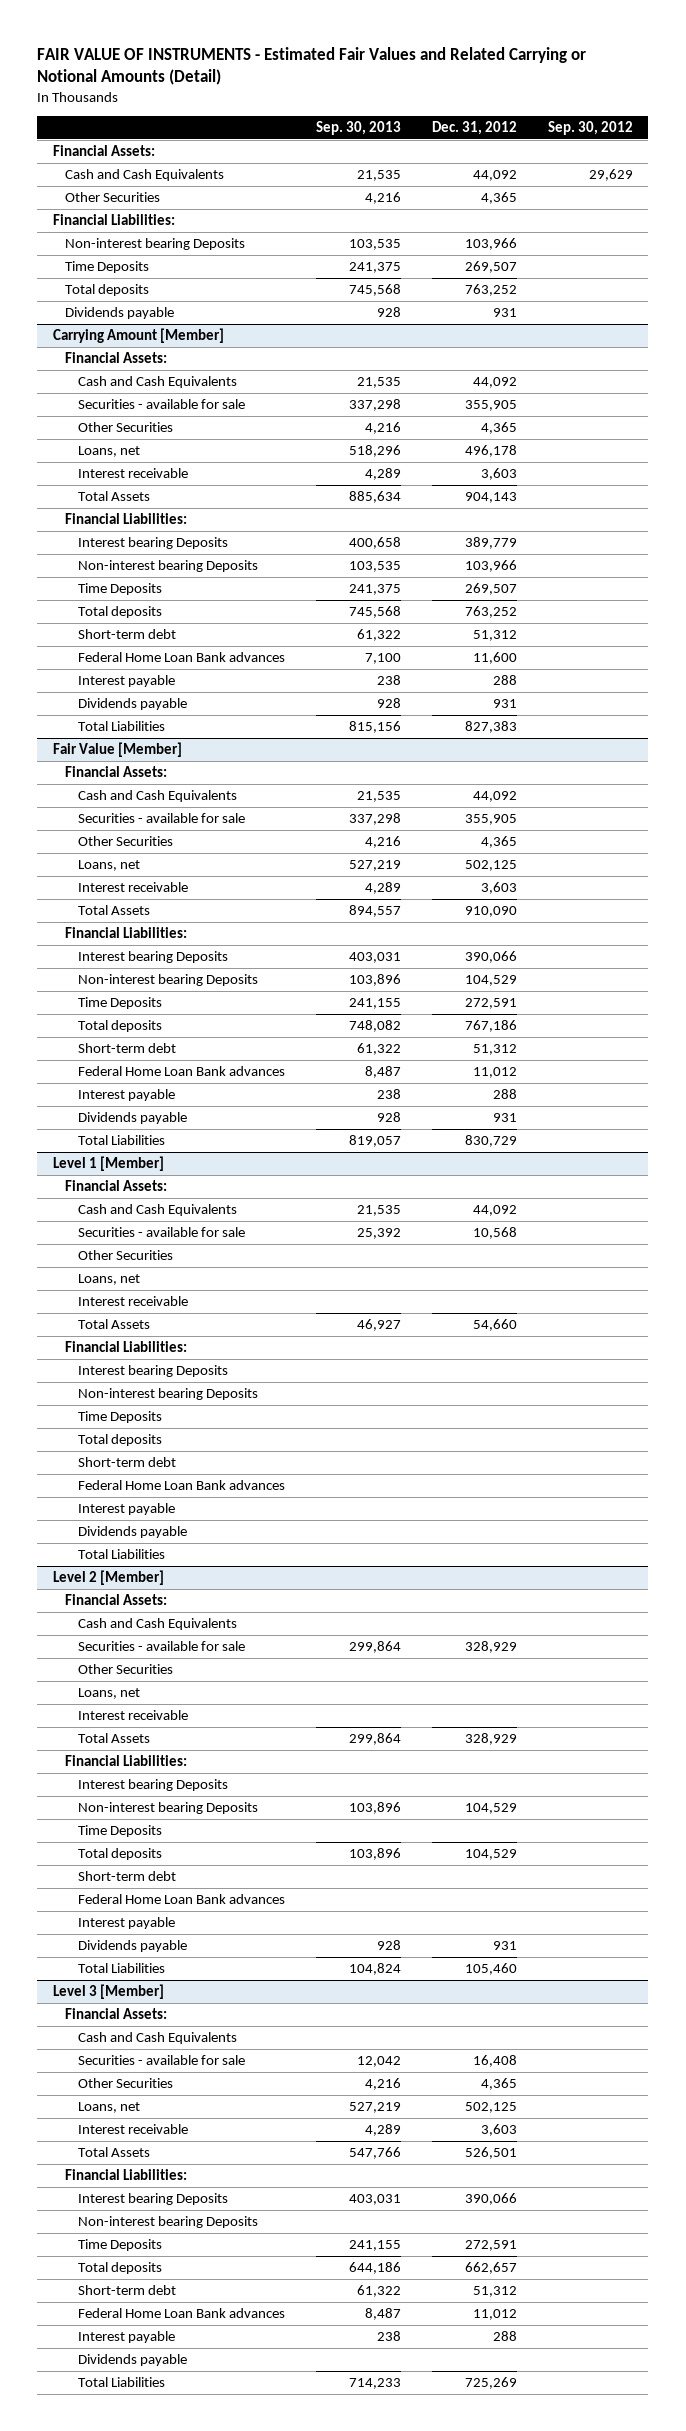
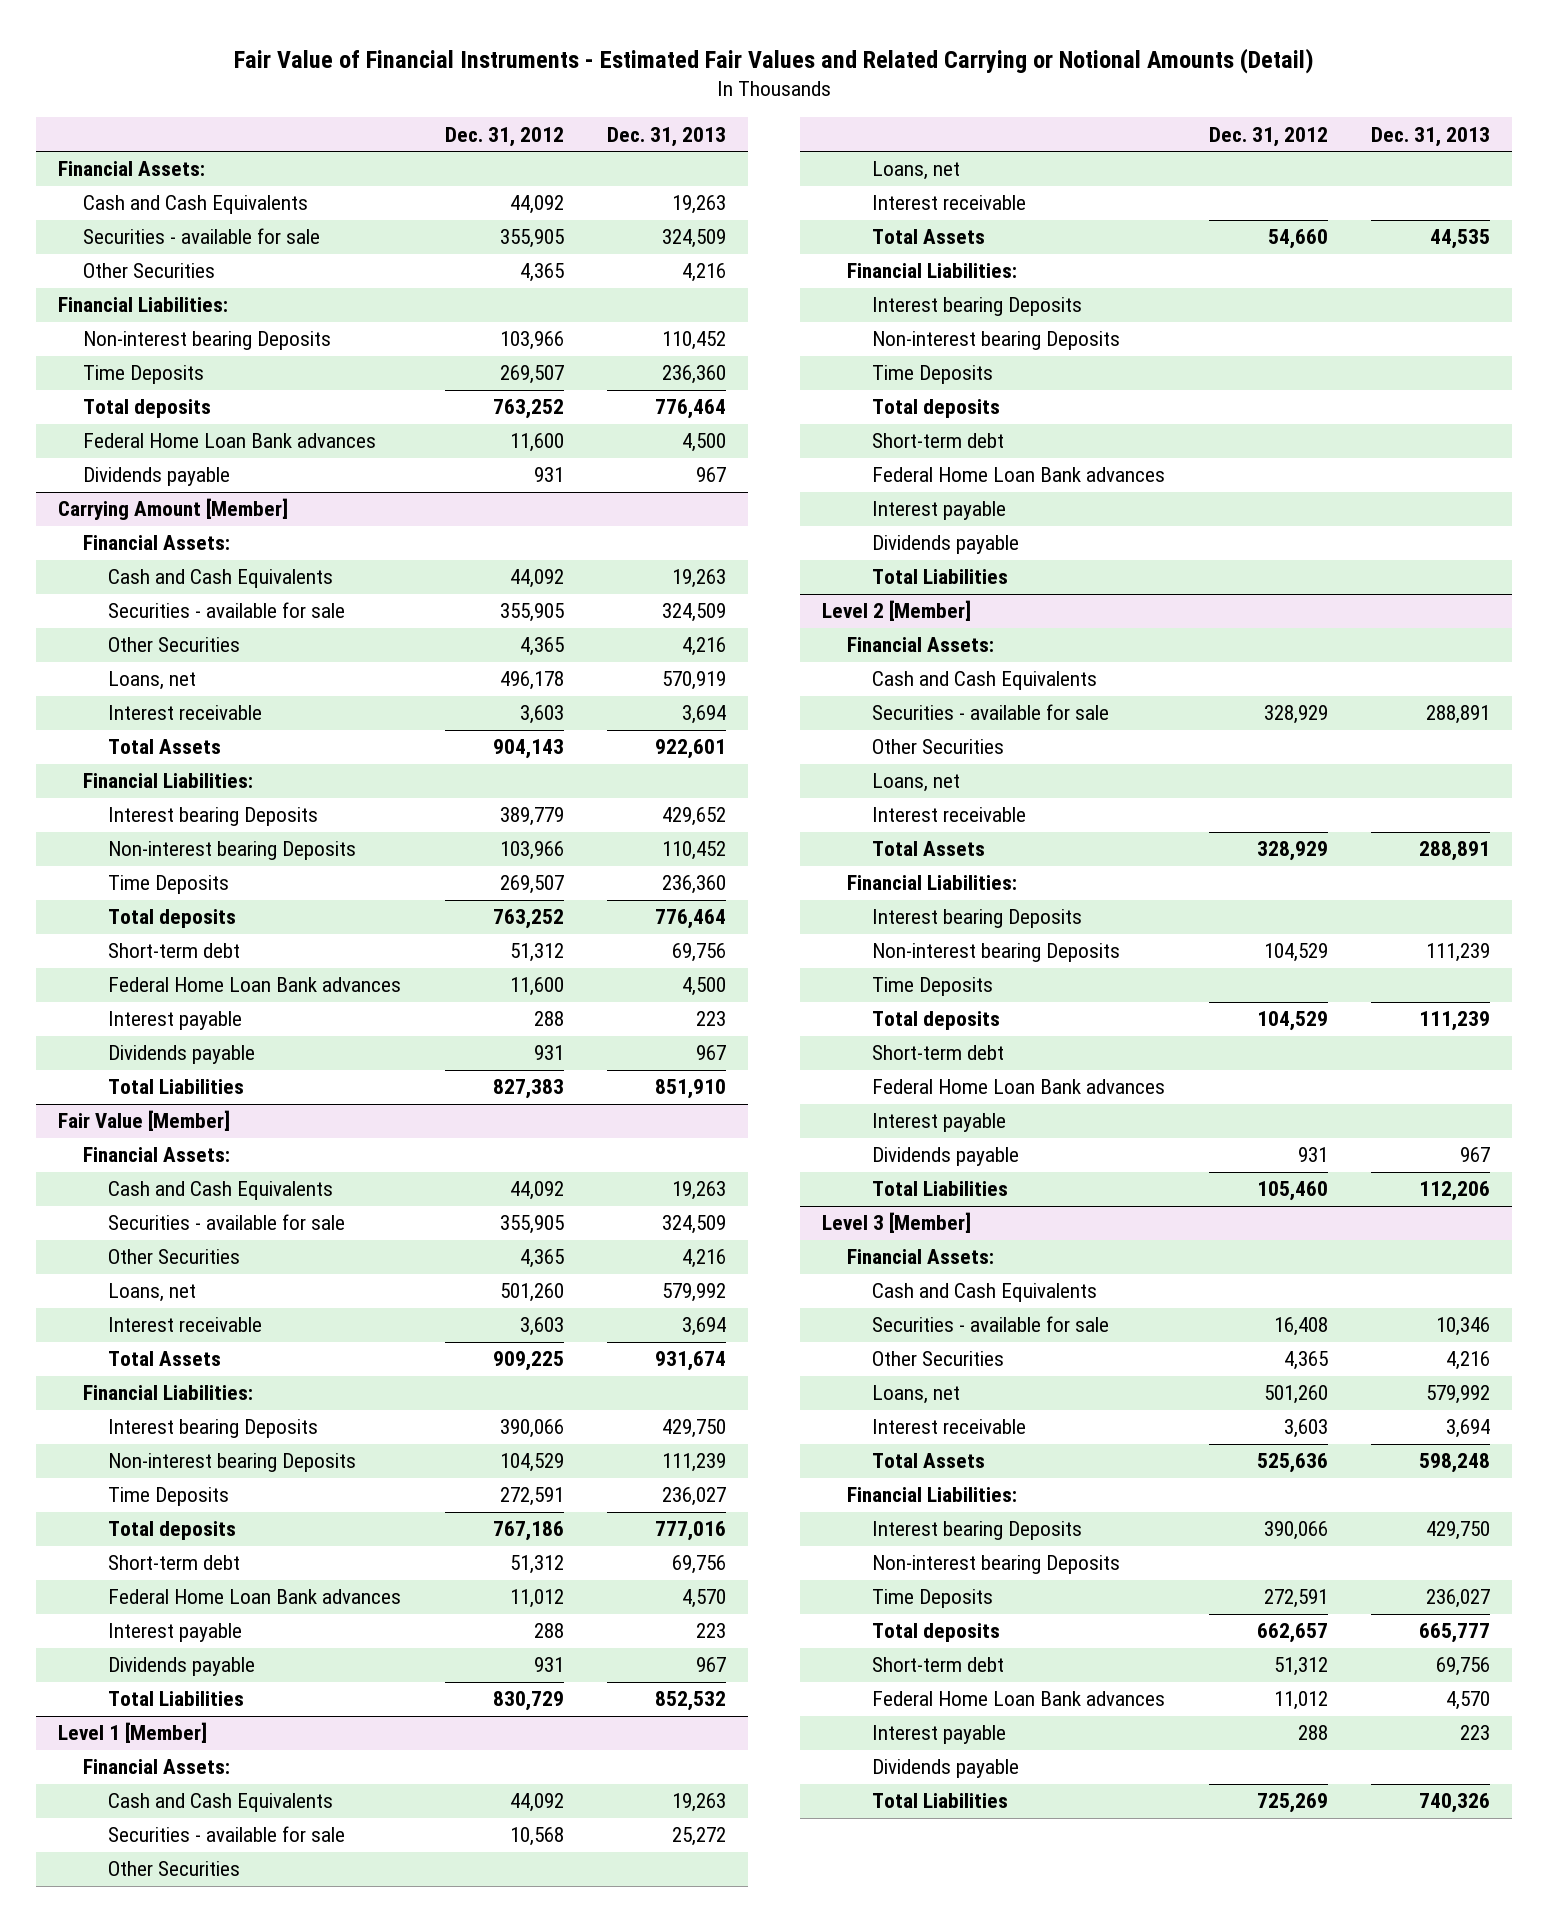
- FAIR VALUE OF INSTRUMENTS - Estimated Fair Values and Related Carrying or Notional Amounts (Detail)
+ Fair Value of Financial Instruments - Estimated Fair Values and Related Carrying or Notional Amounts (Detail)
- | Sep. 30, 2013 | Dec. 31, 2012 | Sep. 30, 2012
+ | Dec. 31, 2012 | Dec. 31, 2013
+ Securities - available for sale | 355,905 | 324,509
+ Federal Home Loan Bank advances | 11,600 | 4,500
@ Fair Value [Member]
- Loans, net | 527,219 | 502,125 |
+ Loans, net | 501,260 | 579,992
- Total Assets | 894,557 | 910,090 |
+ Total Assets | 909,225 | 931,674
@ Level 3 [Member]
- Loans, net | 527,219 | 502,125 |
+ Loans, net | 501,260 | 579,992
- Total Assets | 547,766 | 526,501 |
+ Total Assets | 525,636 | 598,248

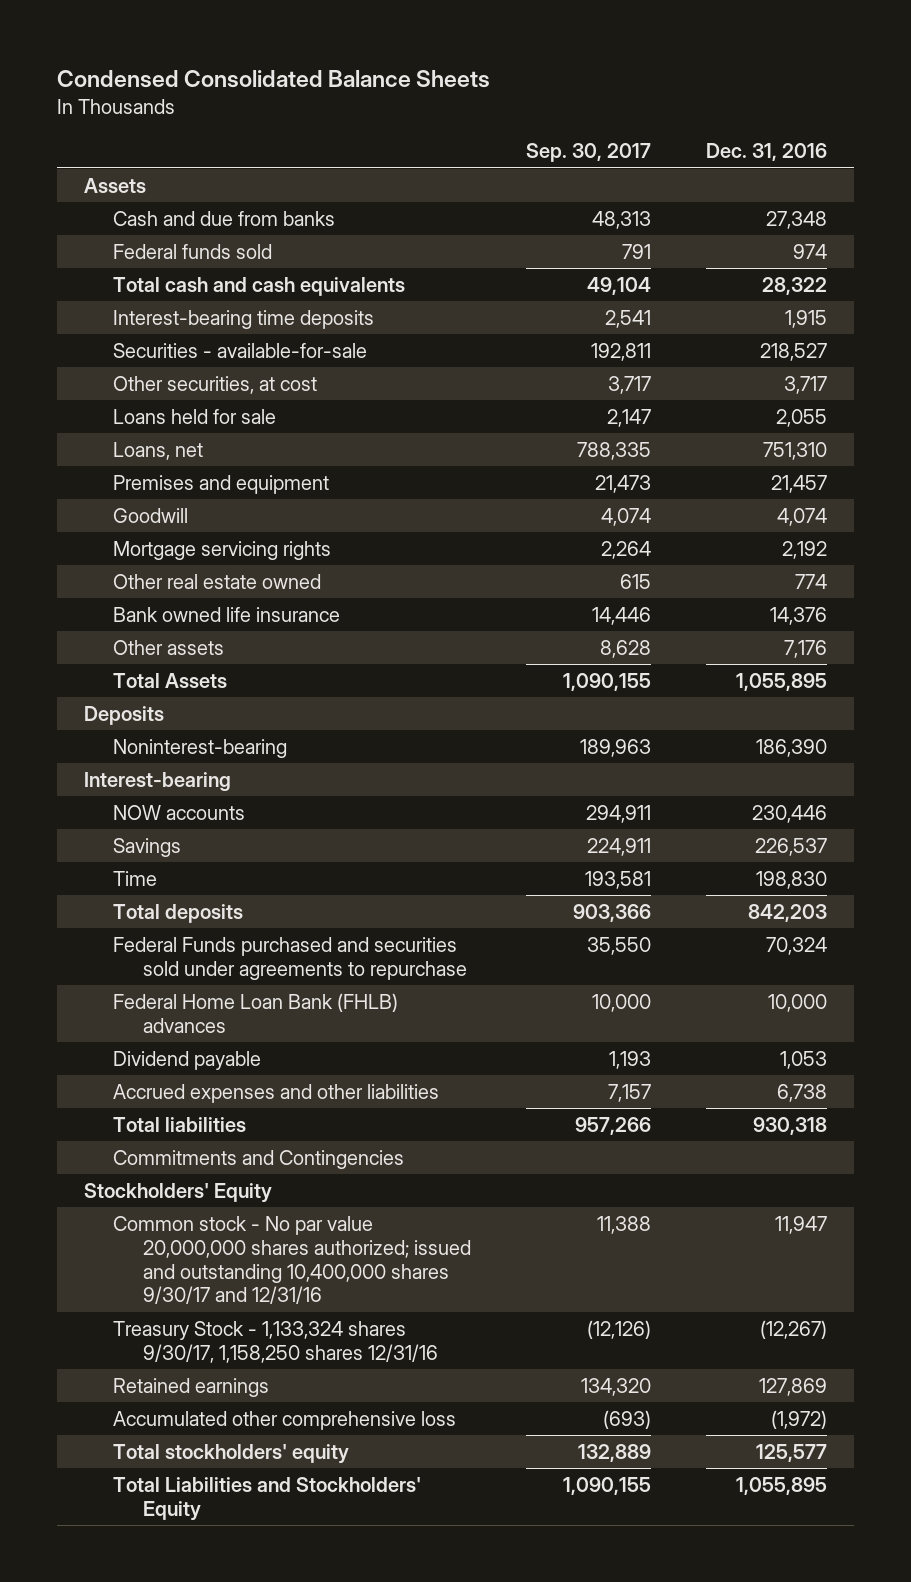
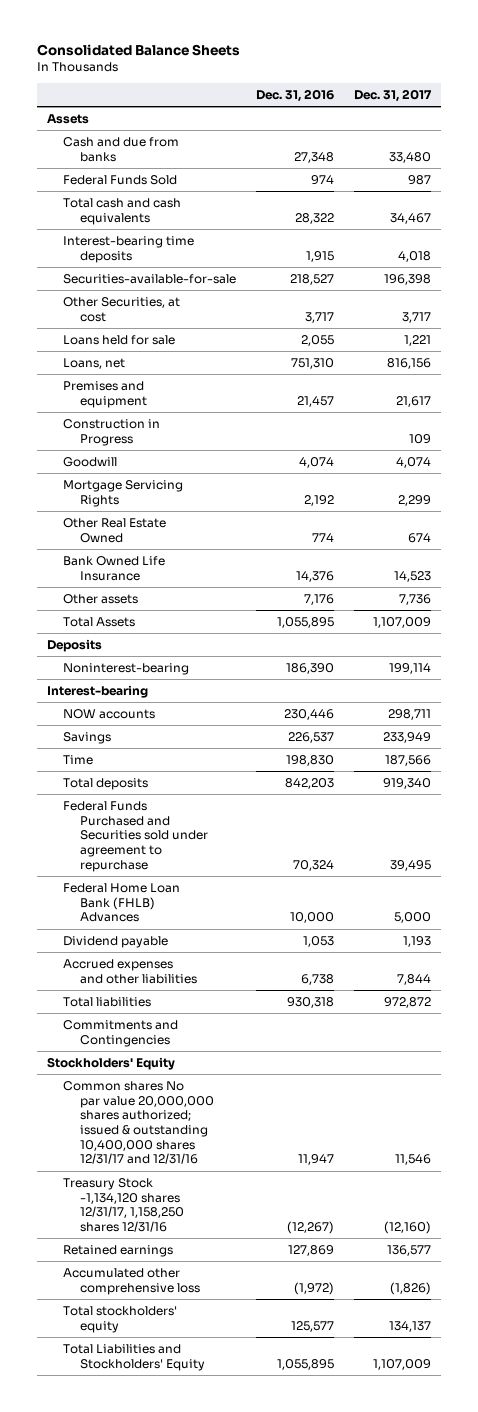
- Condensed Consolidated Balance Sheets
+ Consolidated Balance Sheets
- | Sep. 30, 2017 | Dec. 31, 2016
+ | Dec. 31, 2016 | Dec. 31, 2017
- Federal funds sold | 791 | 974
+ Federal Funds Sold | 974 | 987
- Securities - available-for-sale | 192,811 | 218,527
- Other securities, at cost | 3,717 | 3,717
+ Securities-available-for-sale | 218,527 | 196,398
+ Other Securities, at cost | 3,717 | 3,717
+ Construction in Progress | | 109
- Mortgage servicing rights | 2,264 | 2,192
- Other real estate owned | 615 | 774
- Bank owned life insurance | 14,446 | 14,376
+ Mortgage Servicing Rights | 2,192 | 2,299
+ Other Real Estate Owned | 774 | 674
+ Bank Owned Life Insurance | 14,376 | 14,523
- Federal Funds purchased and securities sold under agreements to repurchase | 35,550 | 70,324
- Federal Home Loan Bank (FHLB) advances | 10,000 | 10,000
+ Federal Funds Purchased and Securities sold under agreement to repurchase | 70,324 | 39,495
+ Federal Home Loan Bank (FHLB) Advances | 10,000 | 5,000
- Common stock - No par value 20,000,000 shares authorized; issued and outstanding 10,400,000 shares 9/30/17 and 12/31/16 | 11,388 | 11,947
- Treasury Stock - 1,133,324 shares 9/30/17, 1,158,250 shares 12/31/16 | (12,126) | (12,267)
+ Common shares No par value 20,000,000 shares authorized; issued & outstanding 10,400,000 shares 12/31/17 and 12/31/16 | 11,947 | 11,546
+ Treasury Stock -1,134,120 shares 12/31/17, 1,158,250 shares 12/31/16 | (12,267) | (12,160)

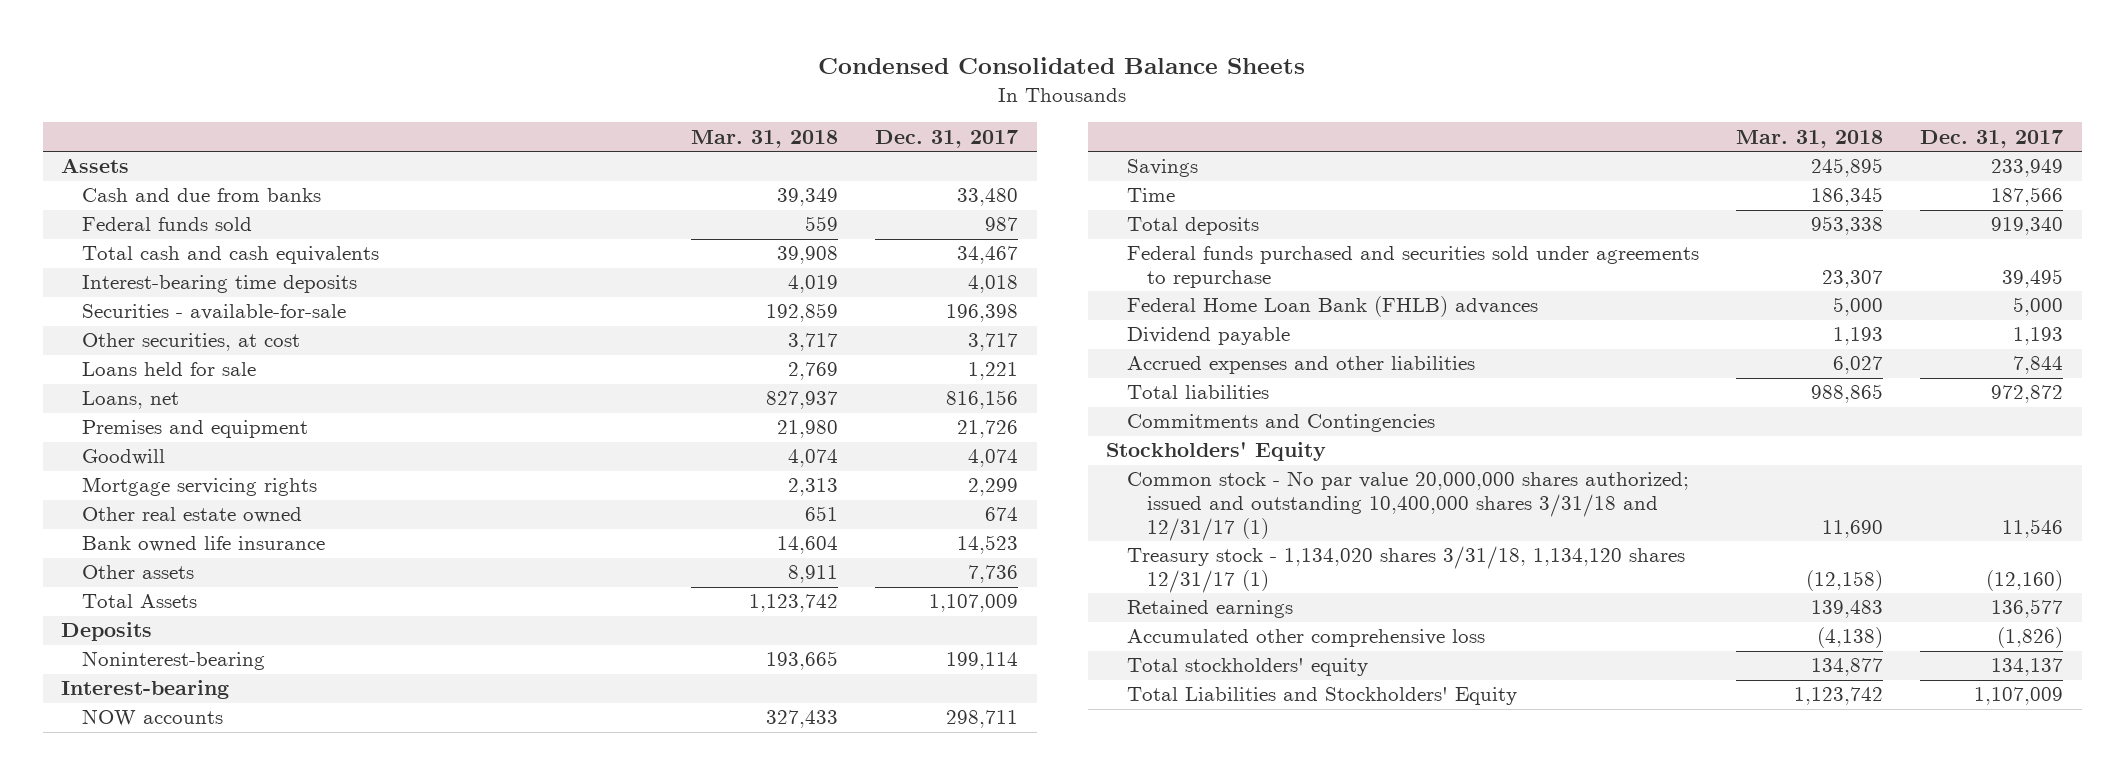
- Consolidated Balance Sheets
+ Condensed Consolidated Balance Sheets
- | Dec. 31, 2016 | Dec. 31, 2017
+ | Mar. 31, 2018 | Dec. 31, 2017
- Federal Funds Sold | 974 | 987
+ Federal funds sold | 559 | 987
- Securities-available-for-sale | 218,527 | 196,398
- Other Securities, at cost | 3,717 | 3,717
+ Securities - available-for-sale | 192,859 | 196,398
+ Other securities, at cost | 3,717 | 3,717
- Premises and equipment | 21,457 | 21,617
- Construction in Progress | | 109
+ Premises and equipment | 21,980 | 21,726
- Mortgage Servicing Rights | 2,192 | 2,299
- Other Real Estate Owned | 774 | 674
- Bank Owned Life Insurance | 14,376 | 14,523
+ Mortgage servicing rights | 2,313 | 2,299
+ Other real estate owned | 651 | 674
+ Bank owned life insurance | 14,604 | 14,523
- Federal Funds Purchased and Securities sold under agreement to repurchase | 70,324 | 39,495
- Federal Home Loan Bank (FHLB) Advances | 10,000 | 5,000
+ Federal funds purchased and securities sold under agreements to repurchase | 23,307 | 39,495
+ Federal Home Loan Bank (FHLB) advances | 5,000 | 5,000
- Common shares No par value 20,000,000 shares authorized; issued & outstanding 10,400,000 shares 12/31/17 and 12/31/16 | 11,947 | 11,546
- Treasury Stock -1,134,120 shares 12/31/17, 1,158,250 shares 12/31/16 | (12,267) | (12,160)
+ Common stock - No par value 20,000,000 shares authorized; issued and outstanding 10,400,000 shares 3/31/18 and 12/31/17 (1) | 11,690 | 11,546
+ Treasury stock - 1,134,020 shares 3/31/18, 1,134,120 shares 12/31/17 (1) | (12,158) | (12,160)

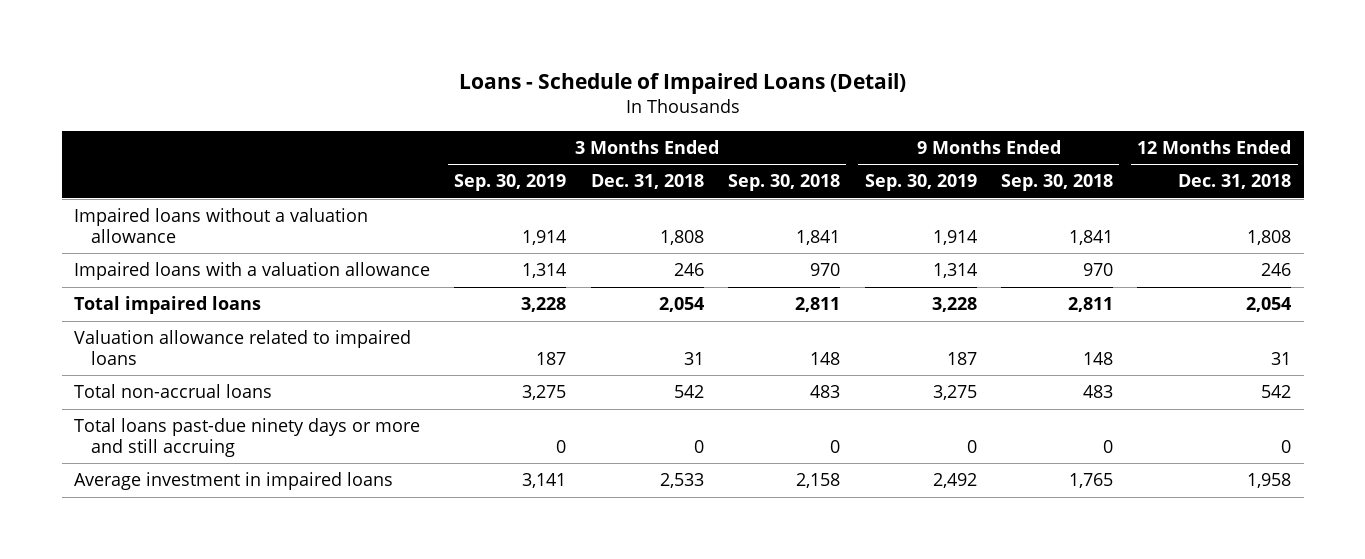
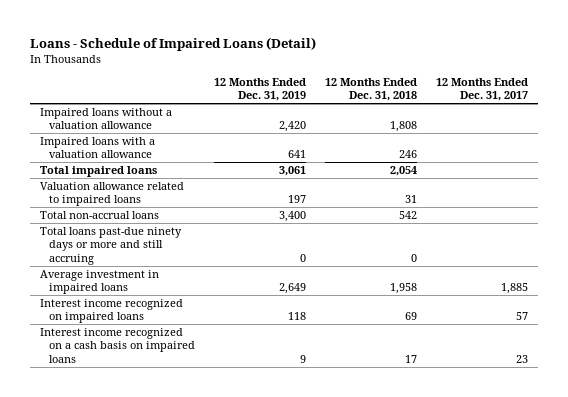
- | 3 Months Ended Sep. 30, 2019 | 3 Months Ended Dec. 31, 2018 | 3 Months Ended Sep. 30, 2018 | 9 Months Ended Sep. 30, 2019 | 9 Months Ended Sep. 30, 2018 | 12 Months Ended Dec. 31, 2018
+ | 12 Months Ended Dec. 31, 2019 | 12 Months Ended Dec. 31, 2018 | 12 Months Ended Dec. 31, 2017
+ Interest income recognized on impaired loans | 118 | 69 | 57
+ Interest income recognized on a cash basis on impaired loans | 9 | 17 | 23

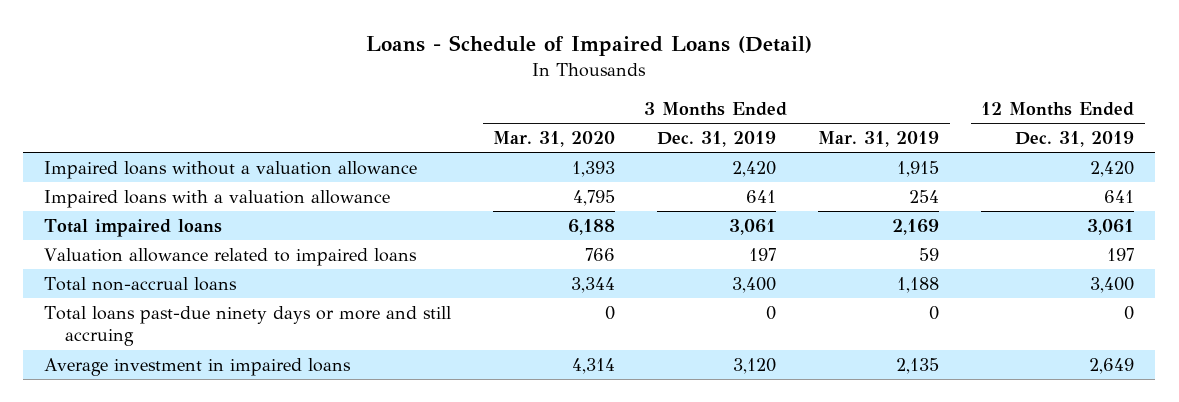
- | 12 Months Ended Dec. 31, 2019 | 12 Months Ended Dec. 31, 2018 | 12 Months Ended Dec. 31, 2017
+ | 3 Months Ended Mar. 31, 2020 | 3 Months Ended Dec. 31, 2019 | 3 Months Ended Mar. 31, 2019 | 12 Months Ended Dec. 31, 2019
- Interest income recognized on impaired loans | 118 | 69 | 57
- Interest income recognized on a cash basis on impaired loans | 9 | 17 | 23

